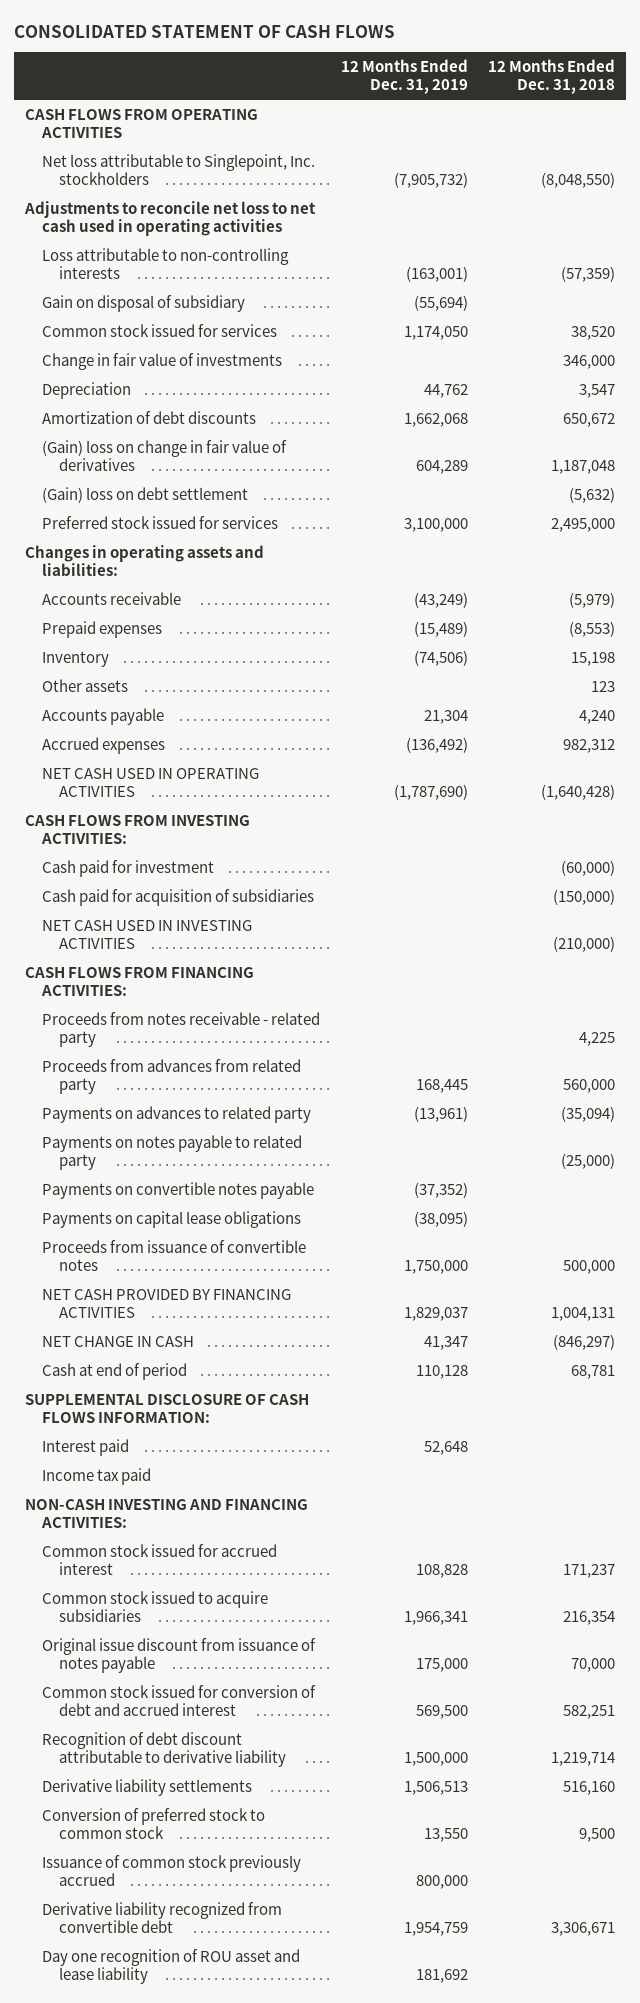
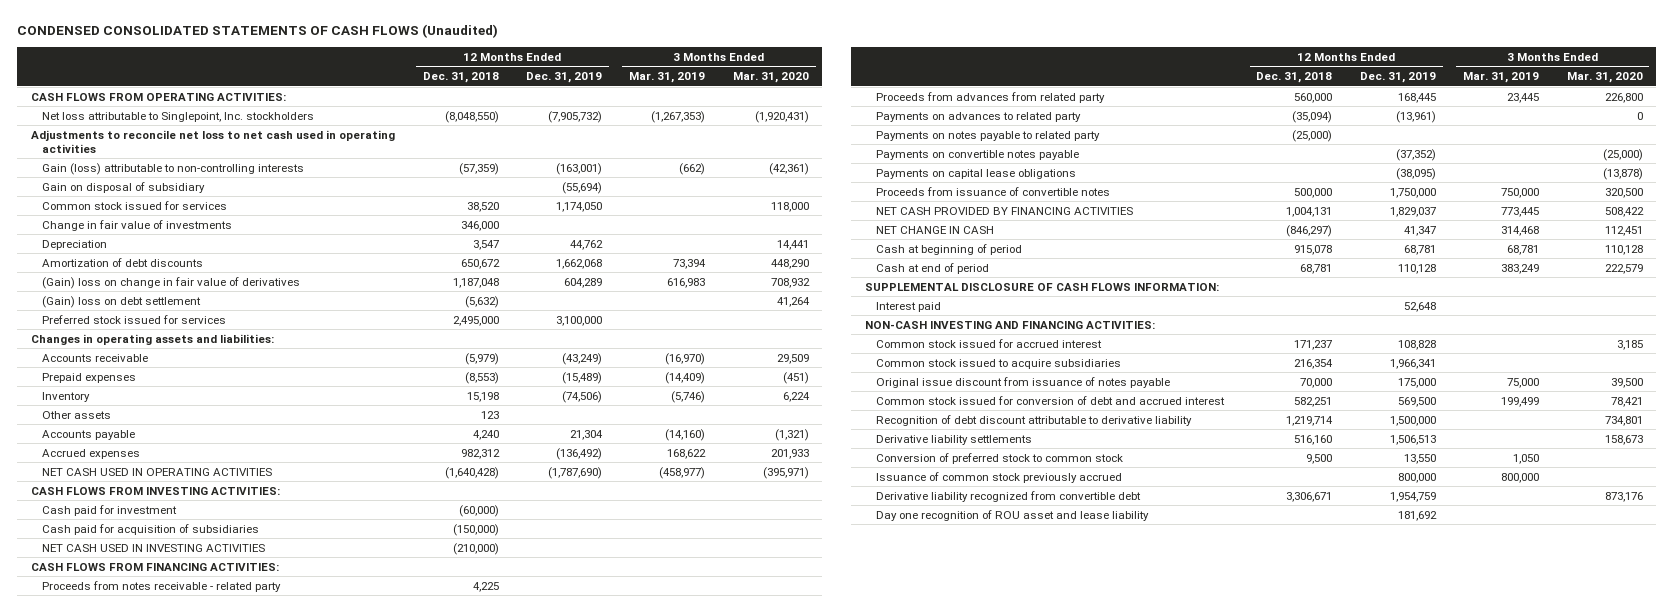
- CONSOLIDATED STATEMENT OF CASH FLOWS
+ CONDENSED CONSOLIDATED STATEMENTS OF CASH FLOWS (Unaudited)
- | 12 Months Ended Dec. 31, 2019 | 12 Months Ended Dec. 31, 2018
+ | 12 Months Ended Dec. 31, 2018 | 12 Months Ended Dec. 31, 2019 | 3 Months Ended Mar. 31, 2019 | 3 Months Ended Mar. 31, 2020
- CASH FLOWS FROM OPERATING ACTIVITIES
+ CASH FLOWS FROM OPERATING ACTIVITIES:
- Loss attributable to non-controlling interests | (163,001) | (57,359)
+ Gain (loss) attributable to non-controlling interests | (57,359) | (163,001) | (662) | (42,361)
+ Cash at beginning of period | 915,078 | 68,781 | 68,781 | 110,128
- Income tax paid

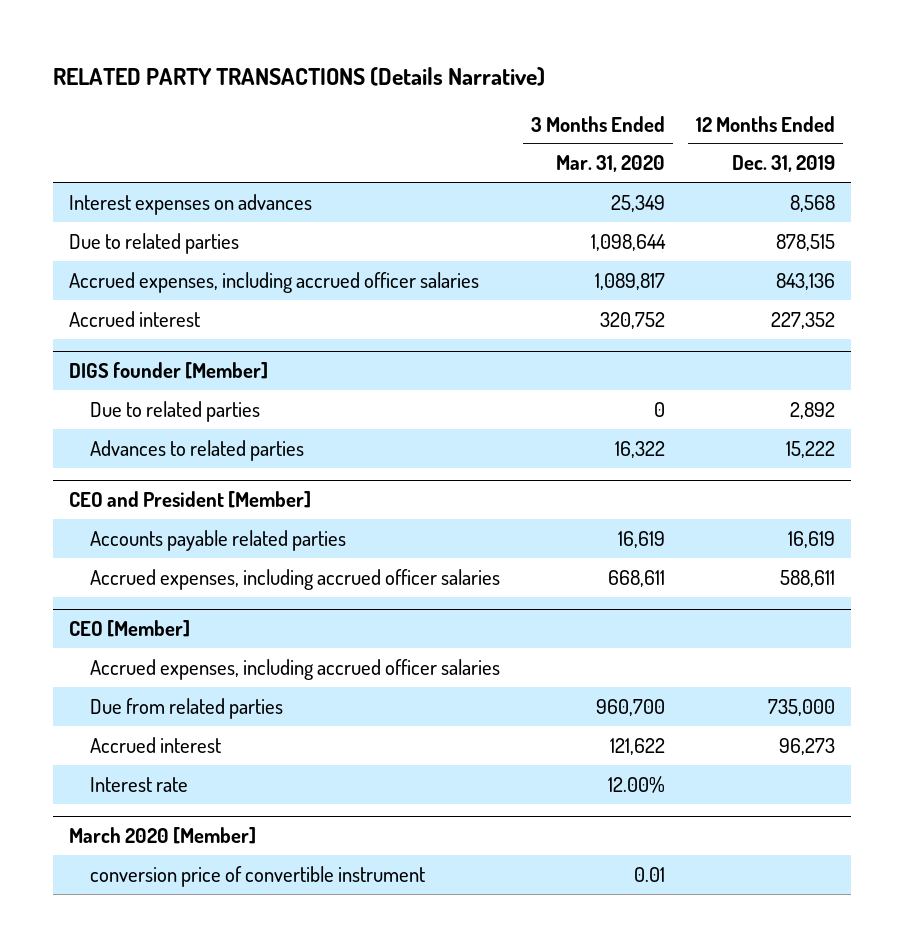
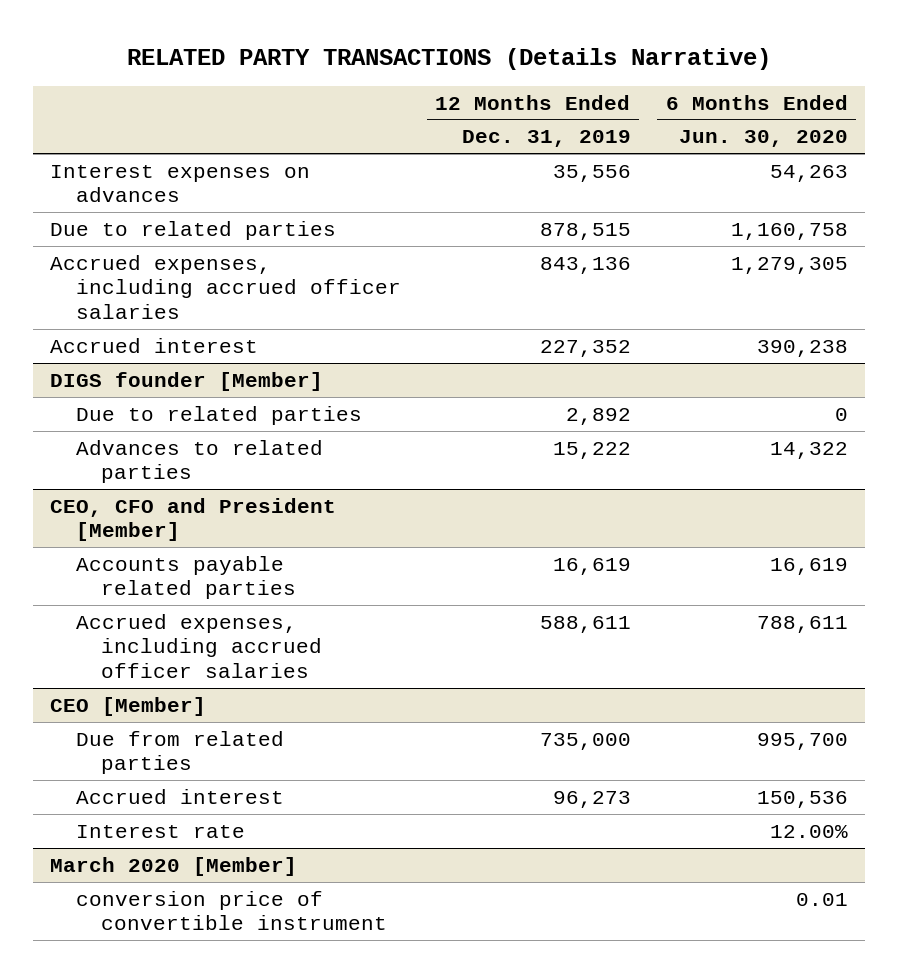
- | 3 Months Ended Mar. 31, 2020 | 12 Months Ended Dec. 31, 2019
+ | 12 Months Ended Dec. 31, 2019 | 6 Months Ended Jun. 30, 2020
- Interest expenses on advances | 25,349 | 8,568
+ Interest expenses on advances | 35,556 | 54,263
- CEO and President [Member]
+ CEO, CFO and President [Member]
@ CEO [Member]
- Accrued expenses, including accrued officer salaries

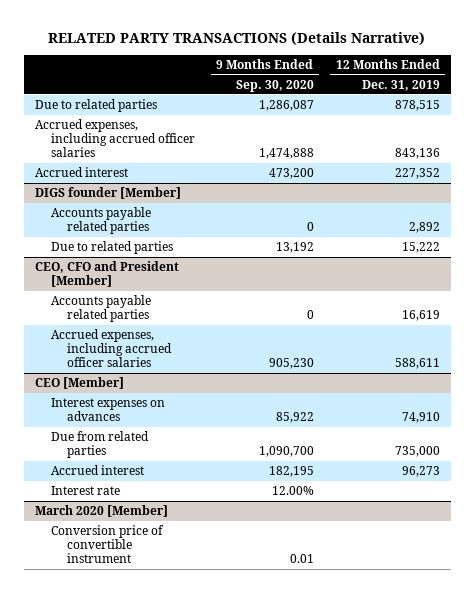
- | 12 Months Ended Dec. 31, 2019 | 6 Months Ended Jun. 30, 2020
+ | 9 Months Ended Sep. 30, 2020 | 12 Months Ended Dec. 31, 2019
- Interest expenses on advances | 35,556 | 54,263
@ DIGS founder [Member]
- Due to related parties | 2,892 | 0
- Advances to related parties | 15,222 | 14,322
+ Accounts payable related parties | 0 | 2,892
+ Due to related parties | 13,192 | 15,222
@ CEO [Member]
+ Interest expenses on advances | 85,922 | 74,910
@ March 2020 [Member]
- conversion price of convertible instrument | | 0.01
+ Conversion price of convertible instrument | 0.01 |

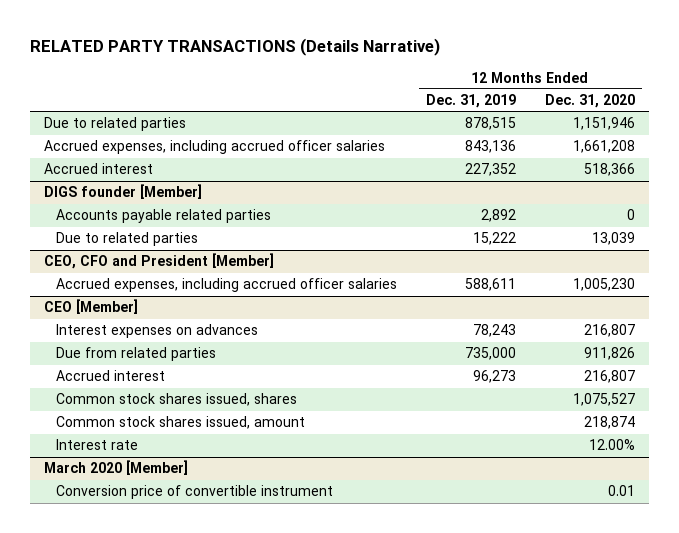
- | 9 Months Ended Sep. 30, 2020 | 12 Months Ended Dec. 31, 2019
+ | 12 Months Ended Dec. 31, 2019 | 12 Months Ended Dec. 31, 2020
@ CEO, CFO and President [Member]
- Accounts payable related parties | 0 | 16,619
@ CEO [Member]
- Interest expenses on advances | 85,922 | 74,910
+ Interest expenses on advances | 78,243 | 216,807
+ Common stock shares issued, shares | | 1,075,527
+ Common stock shares issued, amount | | 218,874

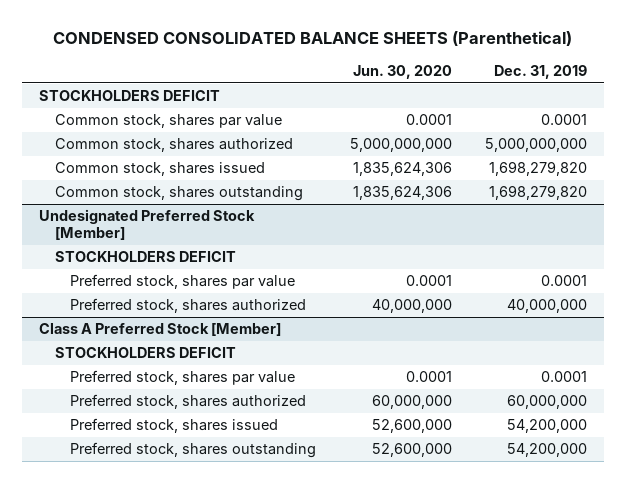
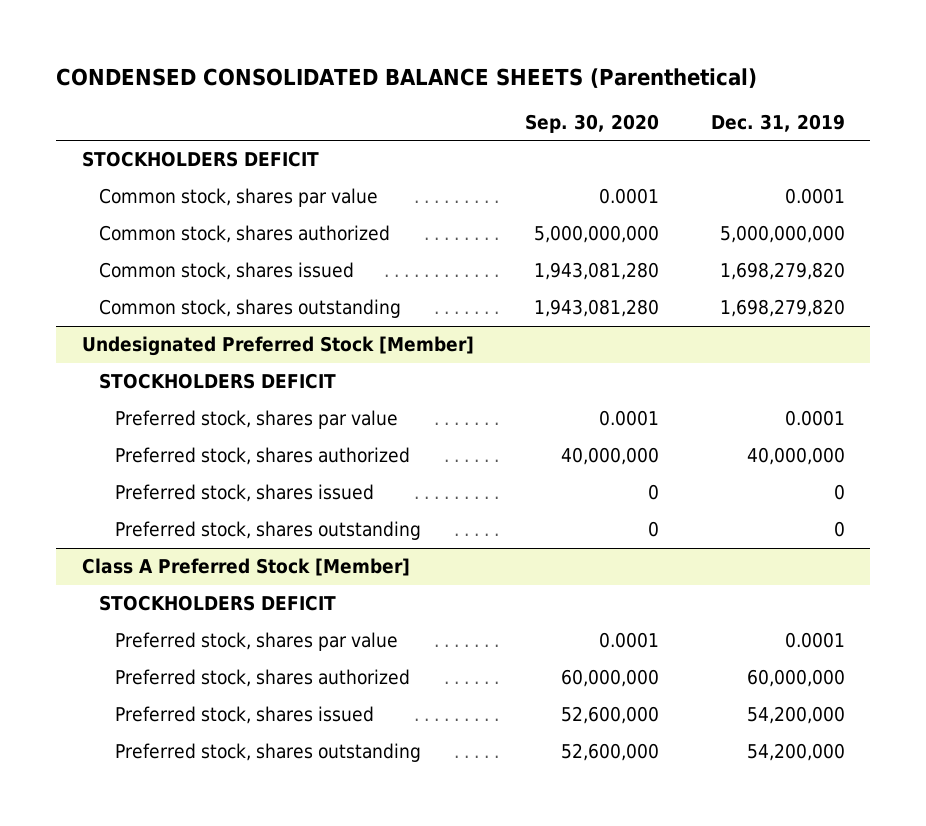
- | Jun. 30, 2020 | Dec. 31, 2019
+ | Sep. 30, 2020 | Dec. 31, 2019
@ Undesignated Preferred Stock [Member]
+ Preferred stock, shares issued | 0 | 0
+ Preferred stock, shares outstanding | 0 | 0

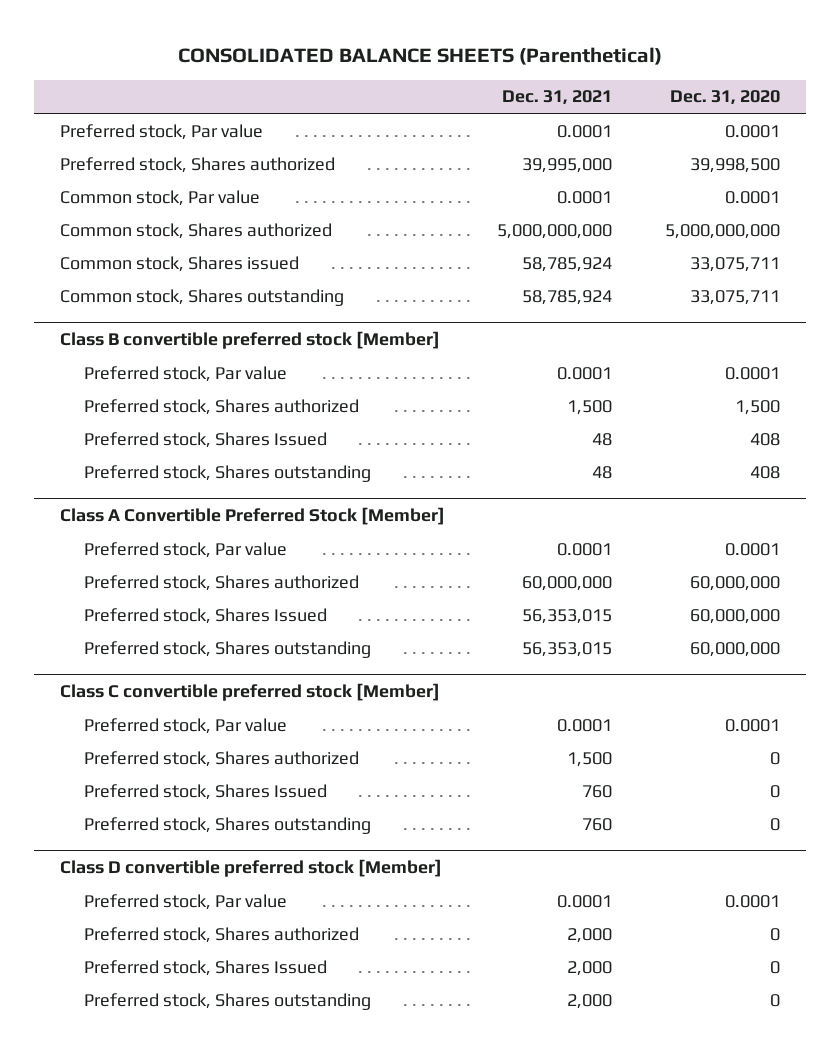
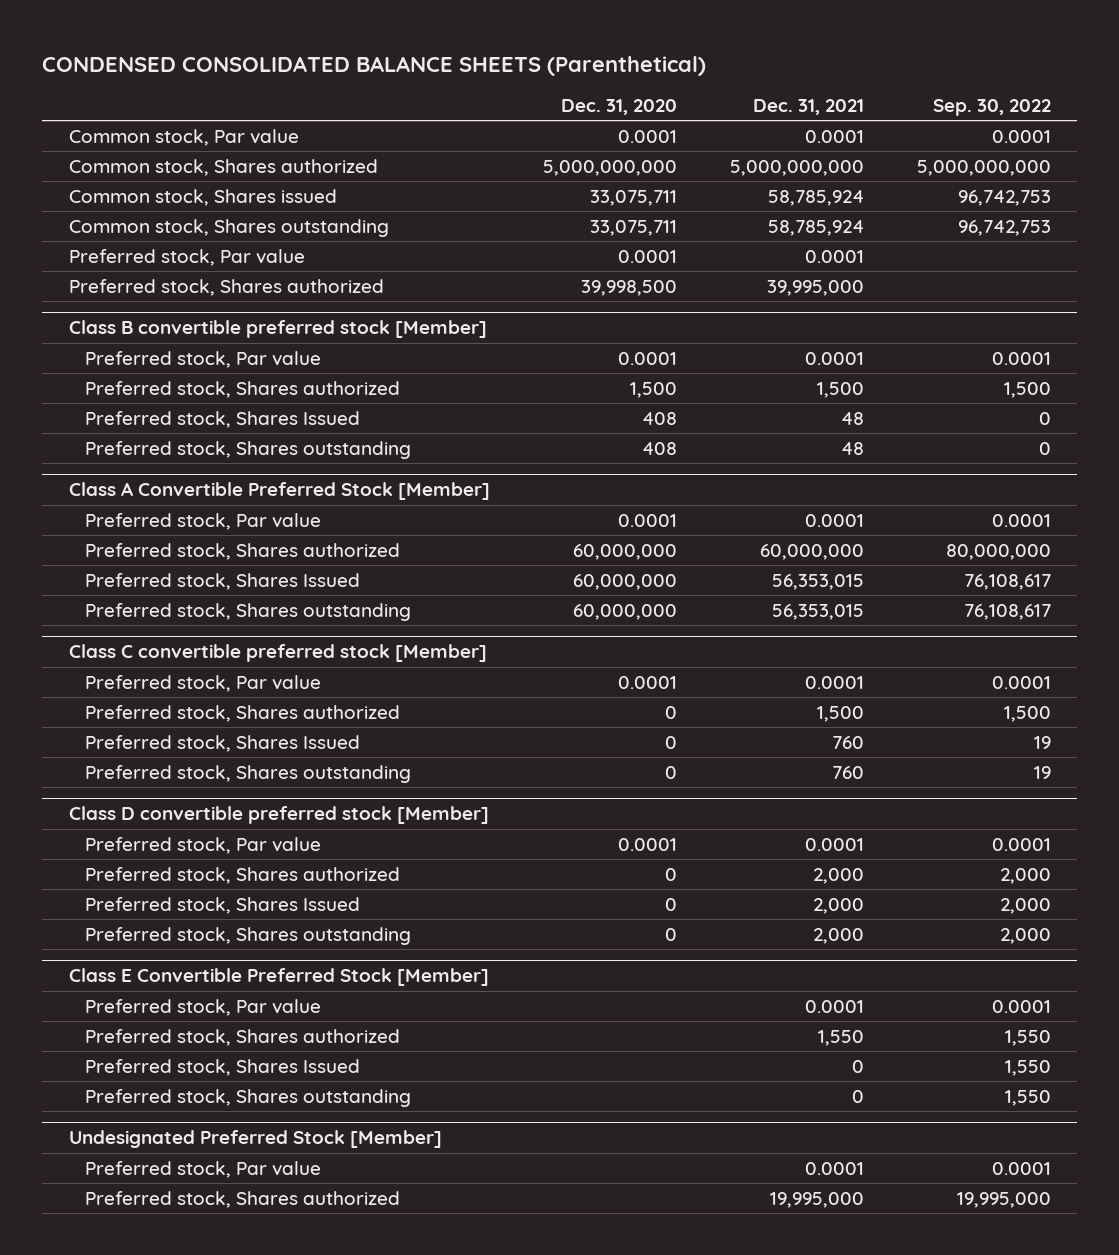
- CONSOLIDATED BALANCE SHEETS (Parenthetical)
+ CONDENSED CONSOLIDATED BALANCE SHEETS (Parenthetical)
- | Dec. 31, 2021 | Dec. 31, 2020
+ | Dec. 31, 2020 | Dec. 31, 2021 | Sep. 30, 2022
moved down: Preferred stock, Par value | 0.0001 | 0.0001 |
moved down: Preferred stock, Shares authorized | 39,998,500 | 39,995,000 |
+ Class E Convertible Preferred Stock [Member]
+ Preferred stock, Par value | | 0.0001 | 0.0001
+ Preferred stock, Shares authorized | | 1,550 | 1,550
+ Preferred stock, Shares Issued | | 0 | 1,550
+ Preferred stock, Shares outstanding | | 0 | 1,550
+ Undesignated Preferred Stock [Member]
+ Preferred stock, Par value | | 0.0001 | 0.0001
+ Preferred stock, Shares authorized | | 19,995,000 | 19,995,000

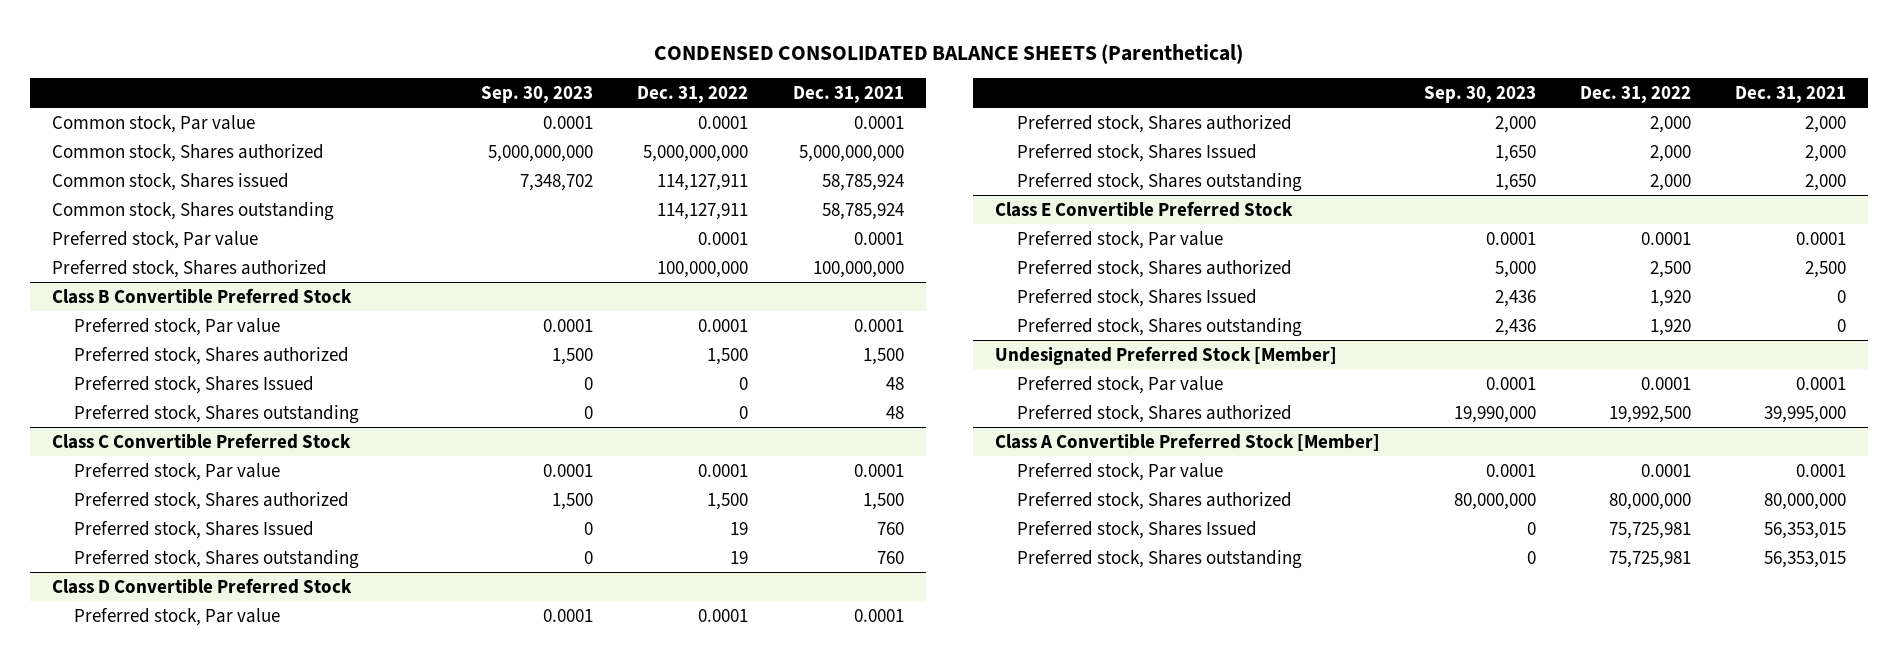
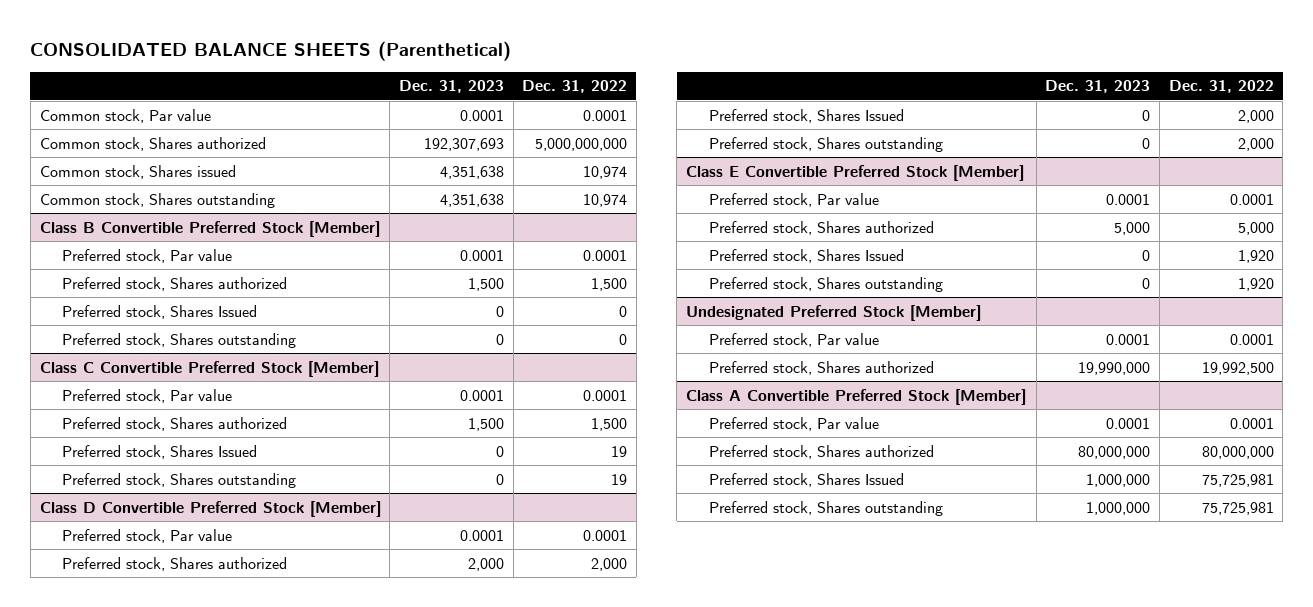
- CONDENSED CONSOLIDATED BALANCE SHEETS (Parenthetical)
+ CONSOLIDATED BALANCE SHEETS (Parenthetical)
- | Sep. 30, 2023 | Dec. 31, 2022 | Dec. 31, 2021
+ | Dec. 31, 2023 | Dec. 31, 2022
- Common stock, Shares issued | 7,348,702 | 114,127,911 | 58,785,924
- Common stock, Shares outstanding | | 114,127,911 | 58,785,924
- Preferred stock, Par value | | 0.0001 | 0.0001
- Preferred stock, Shares authorized | | 100,000,000 | 100,000,000
- Class B Convertible Preferred Stock
+ Common stock, Shares issued | 4,351,638 | 10,974
+ Common stock, Shares outstanding | 4,351,638 | 10,974
+ Class B Convertible Preferred Stock [Member]
- Class C Convertible Preferred Stock
+ Class C Convertible Preferred Stock [Member]
- Class D Convertible Preferred Stock
+ Class D Convertible Preferred Stock [Member]
- Class E Convertible Preferred Stock
+ Class E Convertible Preferred Stock [Member]
- Preferred stock, Shares authorized | 5,000 | 2,500 | 2,500
+ Preferred stock, Shares authorized | 5,000 | 5,000

